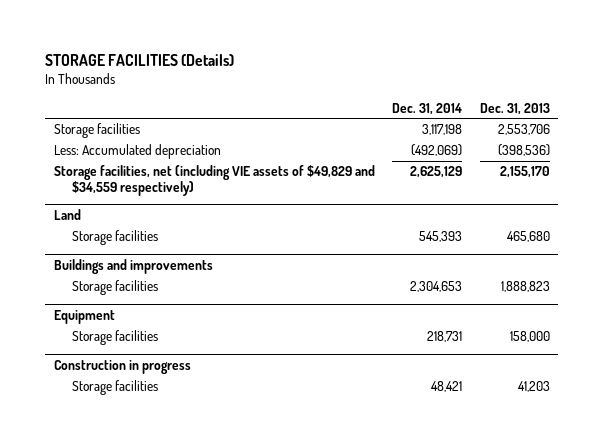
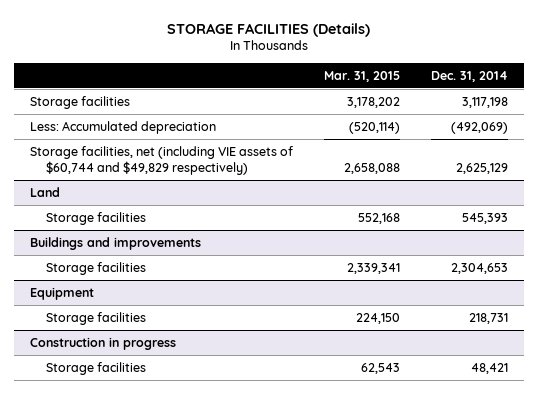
- | Dec. 31, 2014 | Dec. 31, 2013
+ | Mar. 31, 2015 | Dec. 31, 2014
- Storage facilities, net (including VIE assets of $49,829 and $34,559 respectively) | 2,625,129 | 2,155,170
+ Storage facilities, net (including VIE assets of $60,744 and $49,829 respectively) | 2,658,088 | 2,625,129

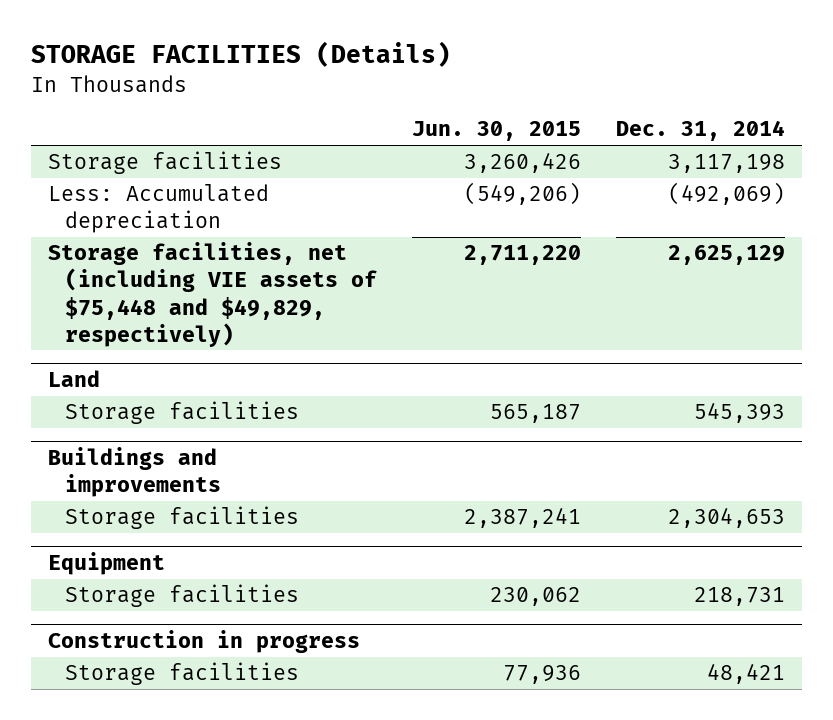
- | Mar. 31, 2015 | Dec. 31, 2014
+ | Jun. 30, 2015 | Dec. 31, 2014
- Storage facilities, net (including VIE assets of $60,744 and $49,829 respectively) | 2,658,088 | 2,625,129
+ Storage facilities, net (including VIE assets of $75,448 and $49,829, respectively) | 2,711,220 | 2,625,129

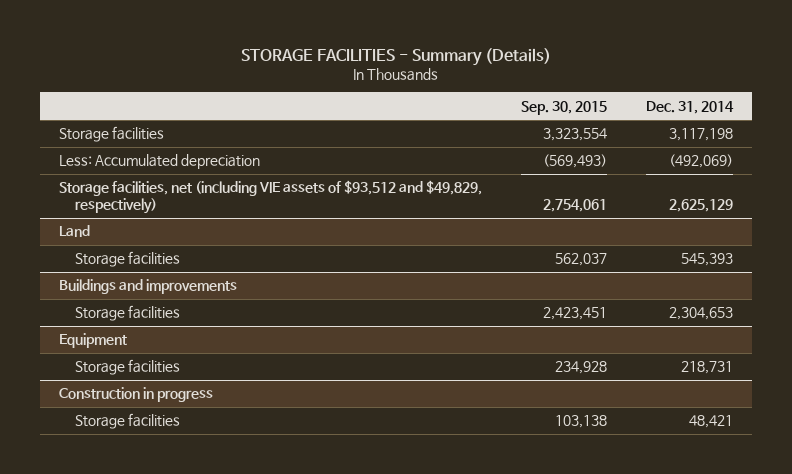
- STORAGE FACILITIES (Details)
+ STORAGE FACILITIES - Summary (Details)
- | Jun. 30, 2015 | Dec. 31, 2014
+ | Sep. 30, 2015 | Dec. 31, 2014
- Storage facilities, net (including VIE assets of $75,448 and $49,829, respectively) | 2,711,220 | 2,625,129
+ Storage facilities, net (including VIE assets of $93,512 and $49,829, respectively) | 2,754,061 | 2,625,129

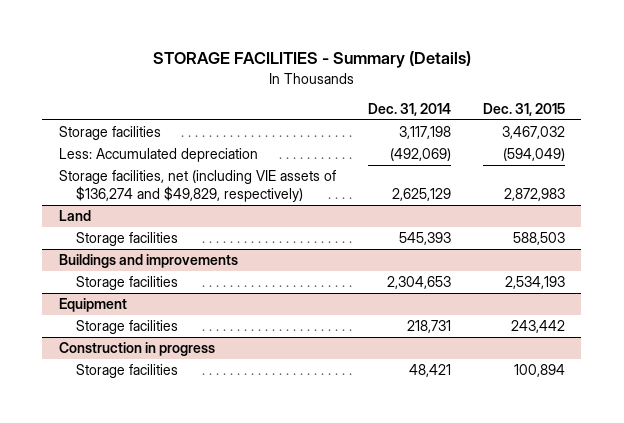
- | Sep. 30, 2015 | Dec. 31, 2014
+ | Dec. 31, 2014 | Dec. 31, 2015
- Storage facilities, net (including VIE assets of $93,512 and $49,829, respectively) | 2,754,061 | 2,625,129
+ Storage facilities, net (including VIE assets of $136,274 and $49,829, respectively) | 2,625,129 | 2,872,983

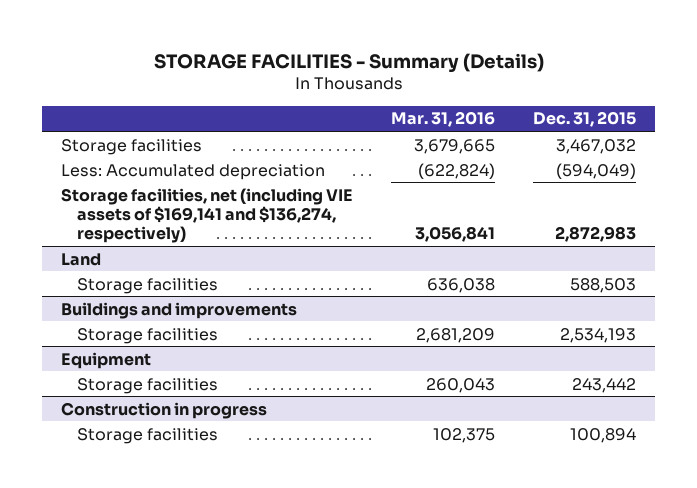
- | Dec. 31, 2014 | Dec. 31, 2015
+ | Mar. 31, 2016 | Dec. 31, 2015
- Storage facilities, net (including VIE assets of $136,274 and $49,829, respectively) | 2,625,129 | 2,872,983
+ Storage facilities, net (including VIE assets of $169,141 and $136,274, respectively) | 3,056,841 | 2,872,983

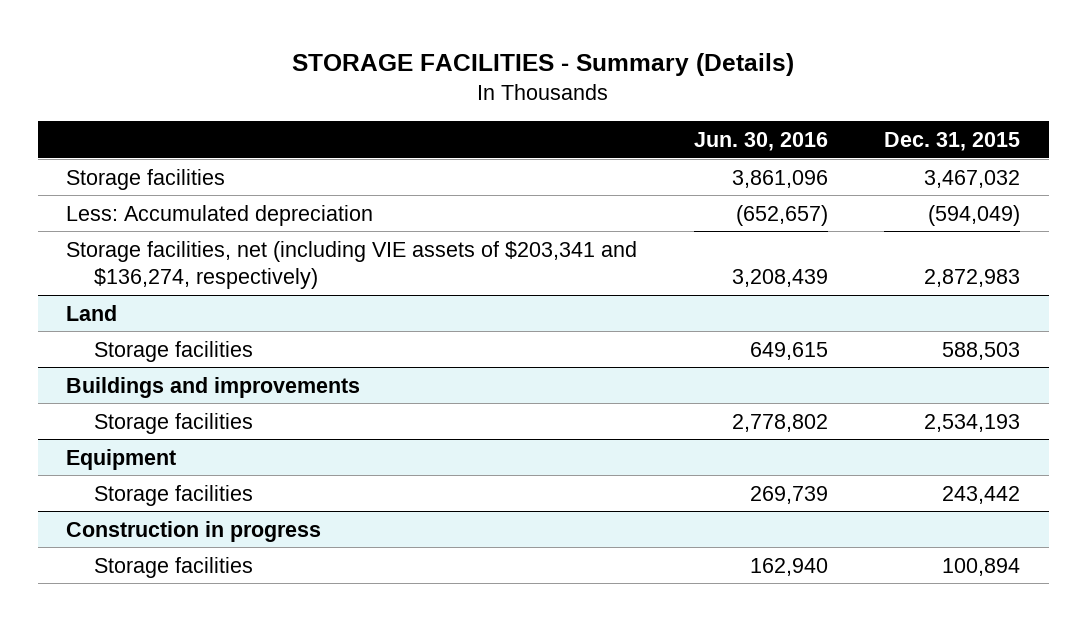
- | Mar. 31, 2016 | Dec. 31, 2015
+ | Jun. 30, 2016 | Dec. 31, 2015
- Storage facilities, net (including VIE assets of $169,141 and $136,274, respectively) | 3,056,841 | 2,872,983
+ Storage facilities, net (including VIE assets of $203,341 and $136,274, respectively) | 3,208,439 | 2,872,983

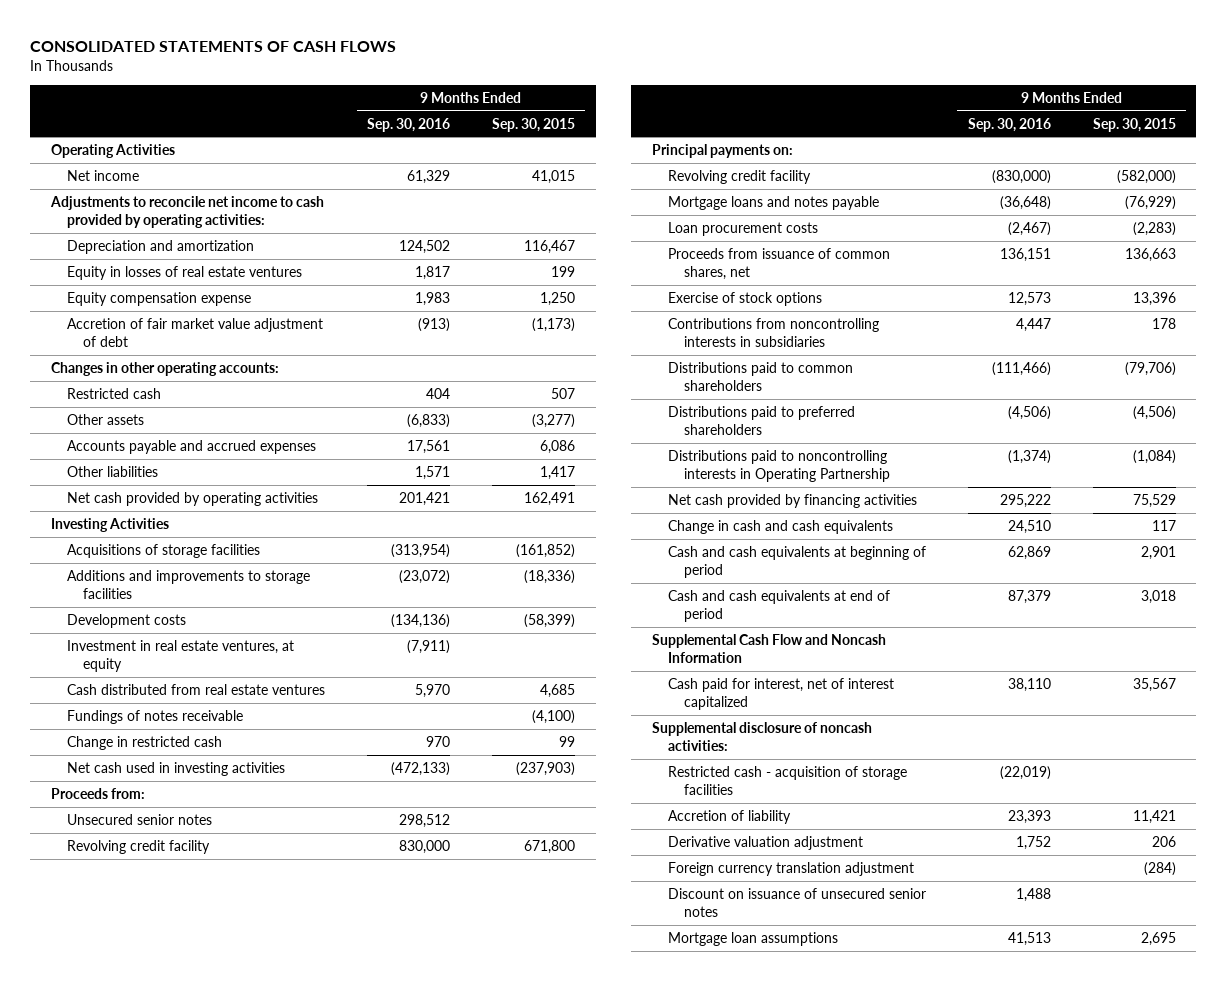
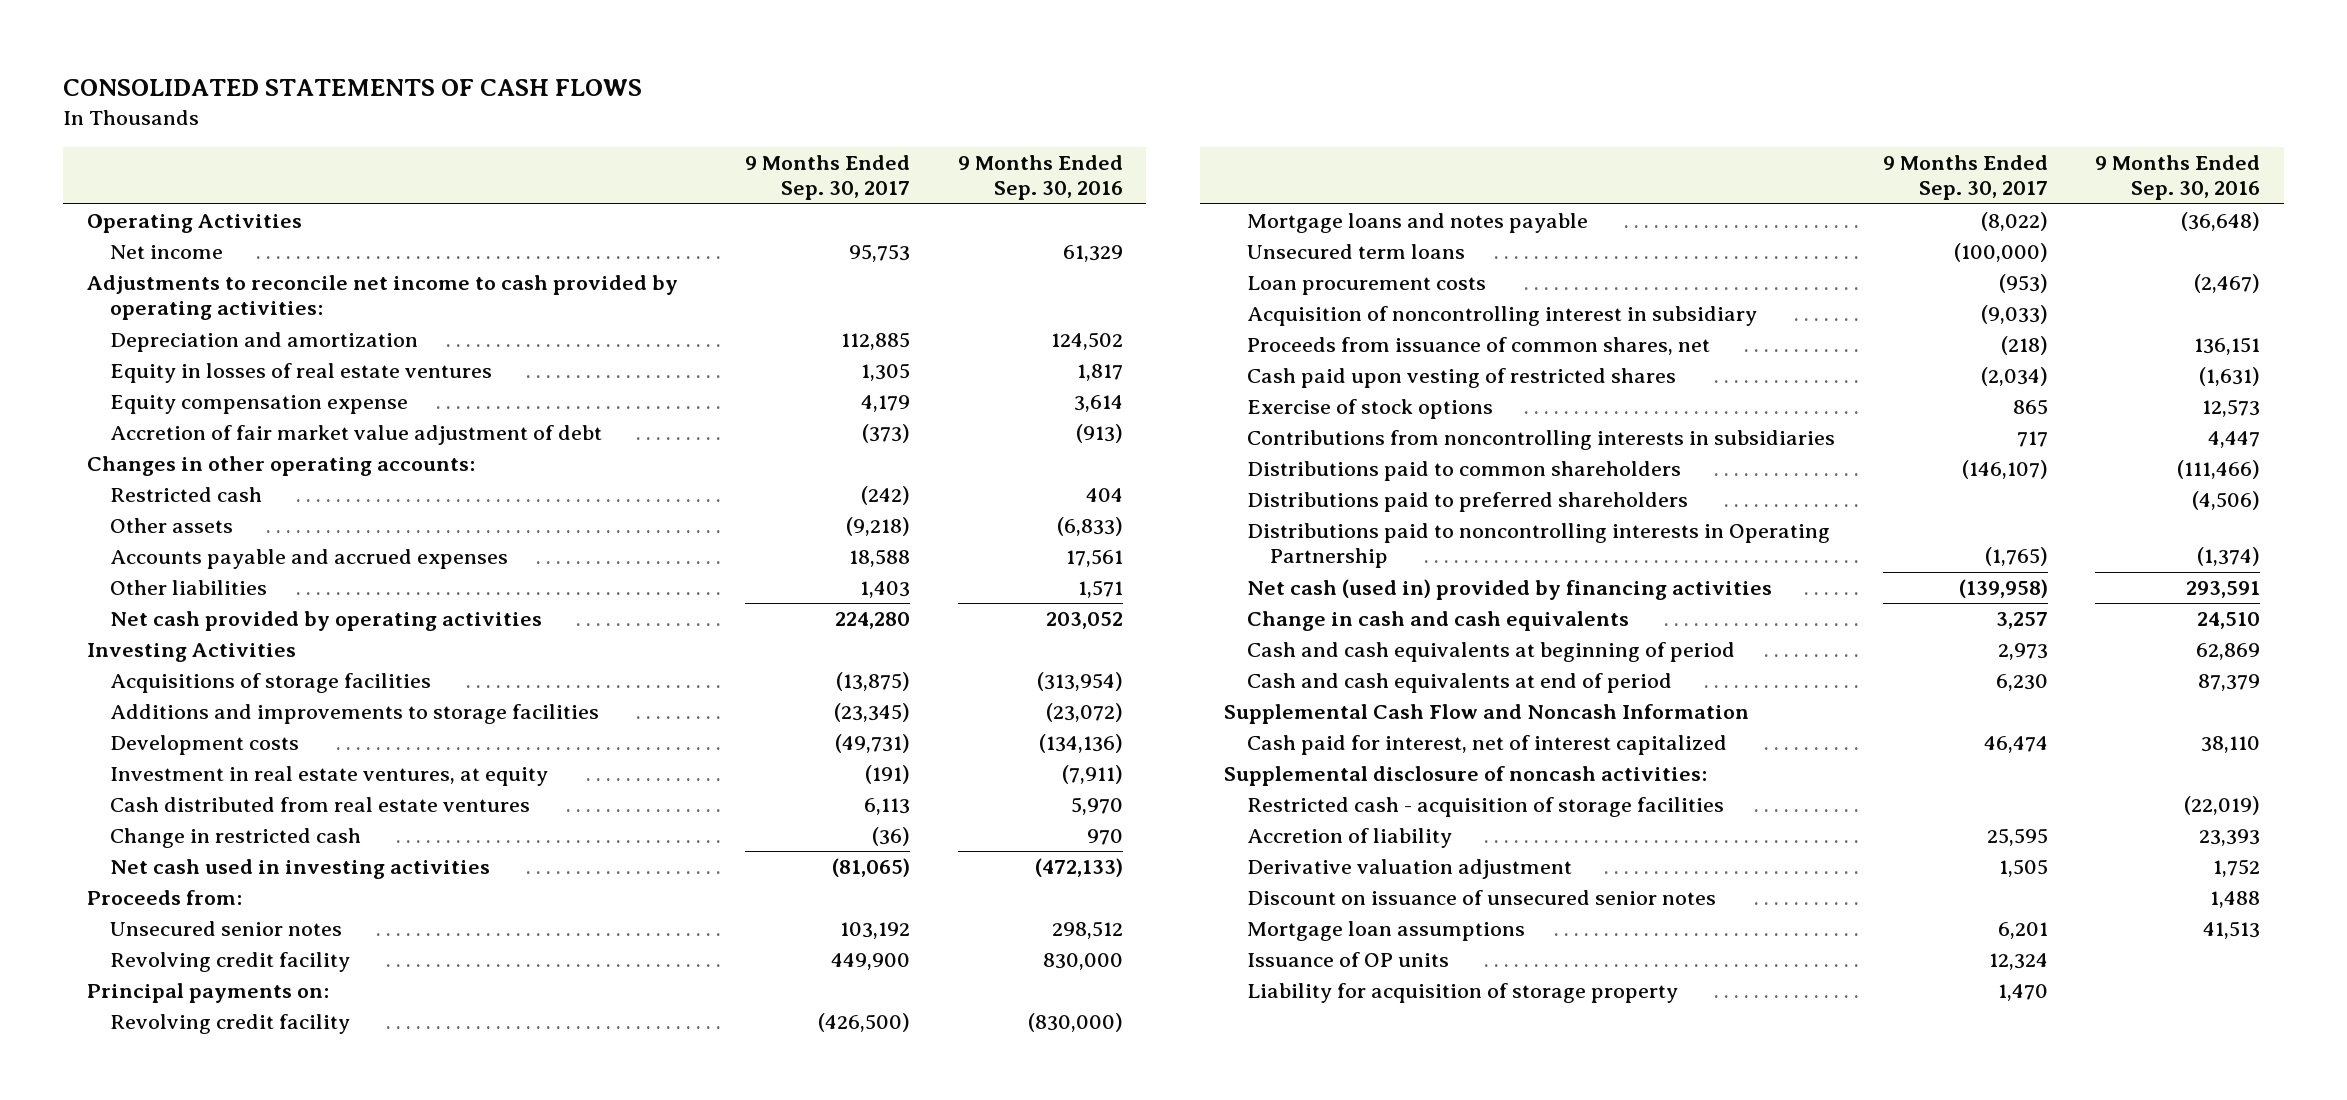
- | 9 Months Ended Sep. 30, 2016 | 9 Months Ended Sep. 30, 2015
+ | 9 Months Ended Sep. 30, 2017 | 9 Months Ended Sep. 30, 2016
- Equity compensation expense | 1,983 | 1,250
+ Equity compensation expense | 4,179 | 3,614
- Net cash provided by operating activities | 201,421 | 162,491
+ Net cash provided by operating activities | 224,280 | 203,052
- Fundings of notes receivable | | (4,100)
+ Unsecured term loans | (100,000) |
+ Acquisition of noncontrolling interest in subsidiary | (9,033) |
+ Cash paid upon vesting of restricted shares | (2,034) | (1,631)
- Net cash provided by financing activities | 295,222 | 75,529
+ Net cash (used in) provided by financing activities | (139,958) | 293,591
- Foreign currency translation adjustment | | (284)
+ Issuance of OP units | 12,324 |
+ Liability for acquisition of storage property | 1,470 |

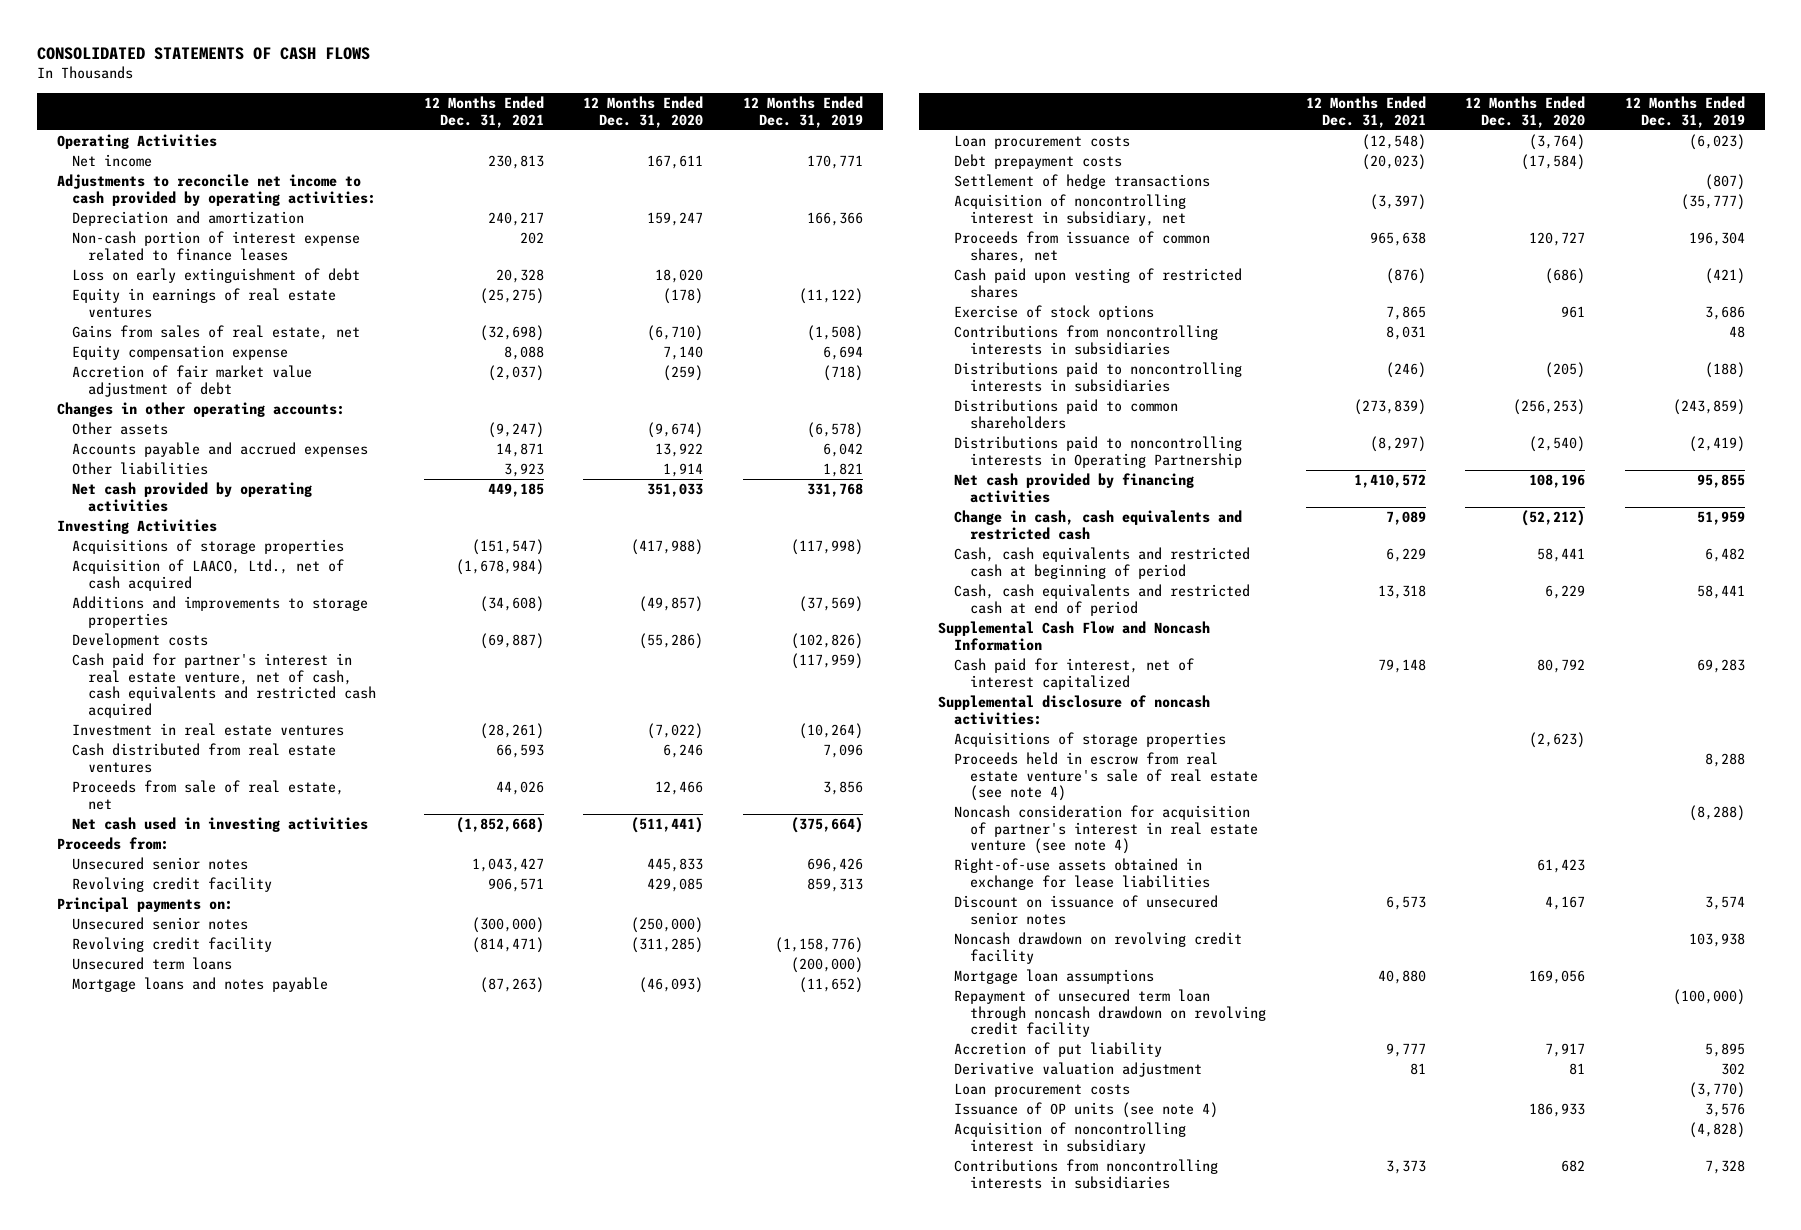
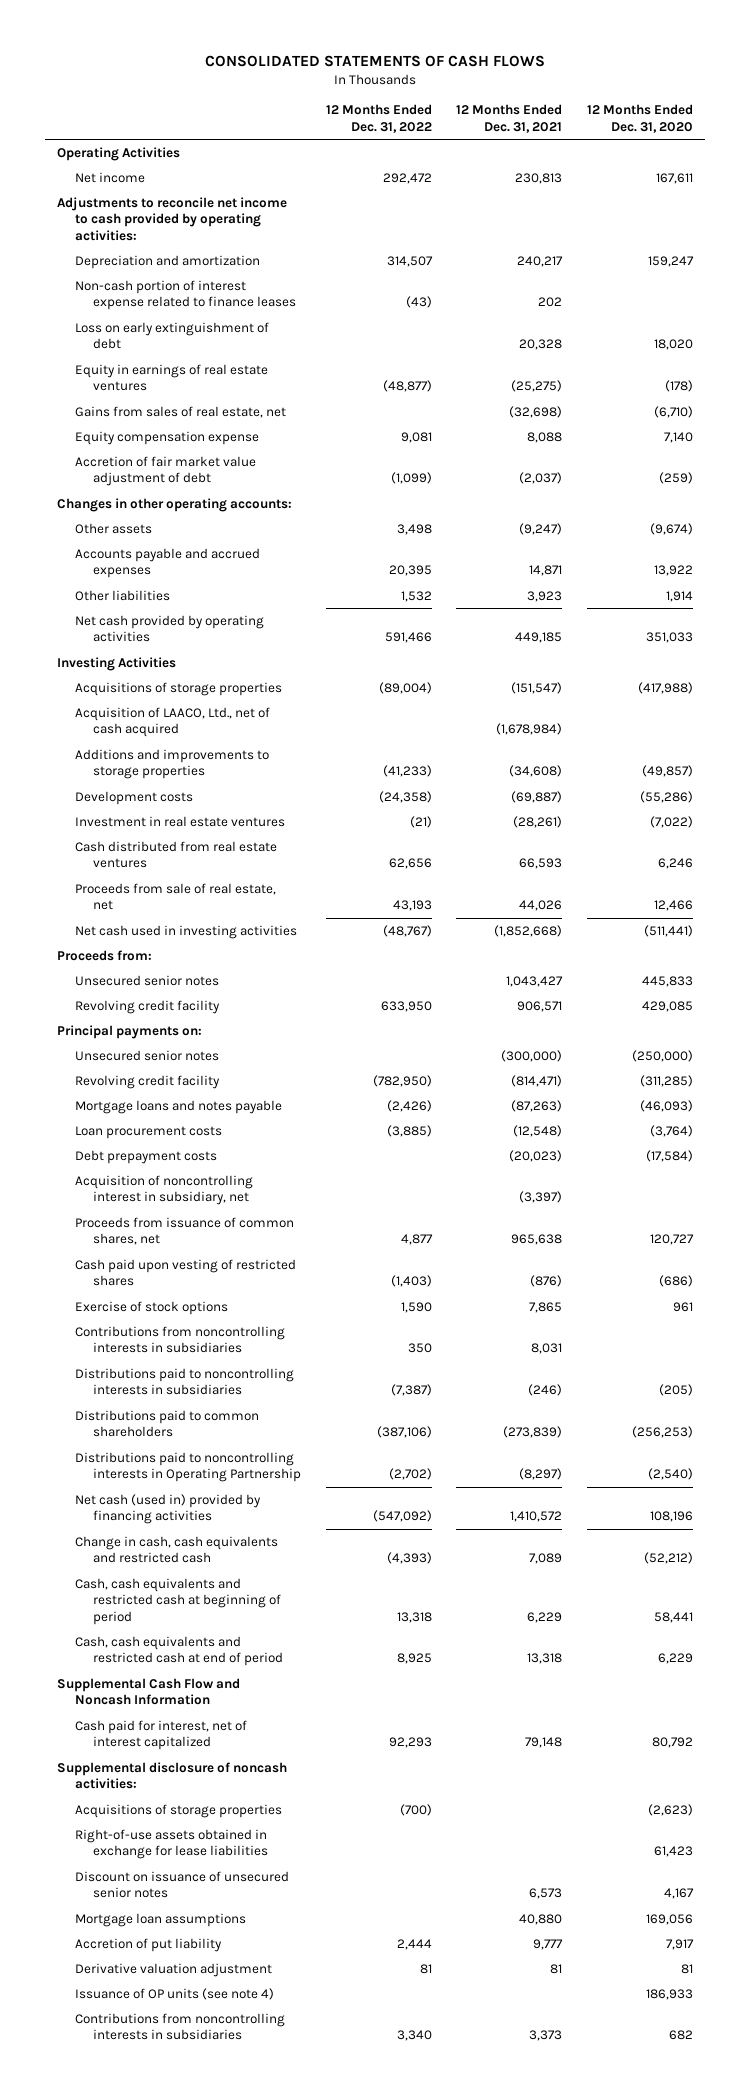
- | 12 Months Ended Dec. 31, 2021 | 12 Months Ended Dec. 31, 2020 | 12 Months Ended Dec. 31, 2019
+ | 12 Months Ended Dec. 31, 2022 | 12 Months Ended Dec. 31, 2021 | 12 Months Ended Dec. 31, 2020
- Cash paid for partner's interest in real estate venture, net of cash, cash equivalents and restricted cash acquired | | | (117,959)
- Unsecured term loans | | | (200,000)
- Settlement of hedge transactions | | | (807)
- Net cash provided by financing activities | 1,410,572 | 108,196 | 95,855
+ Net cash (used in) provided by financing activities | (547,092) | 1,410,572 | 108,196
- Proceeds held in escrow from real estate venture's sale of real estate (see note 4) | | | 8,288
- Noncash consideration for acquisition of partner's interest in real estate venture (see note 4) | | | (8,288)
- Noncash drawdown on revolving credit facility | | | 103,938
- Repayment of unsecured term loan through noncash drawdown on revolving credit facility | | | (100,000)
- Loan procurement costs | | | (3,770)
- Acquisition of noncontrolling interest in subsidiary | | | (4,828)

